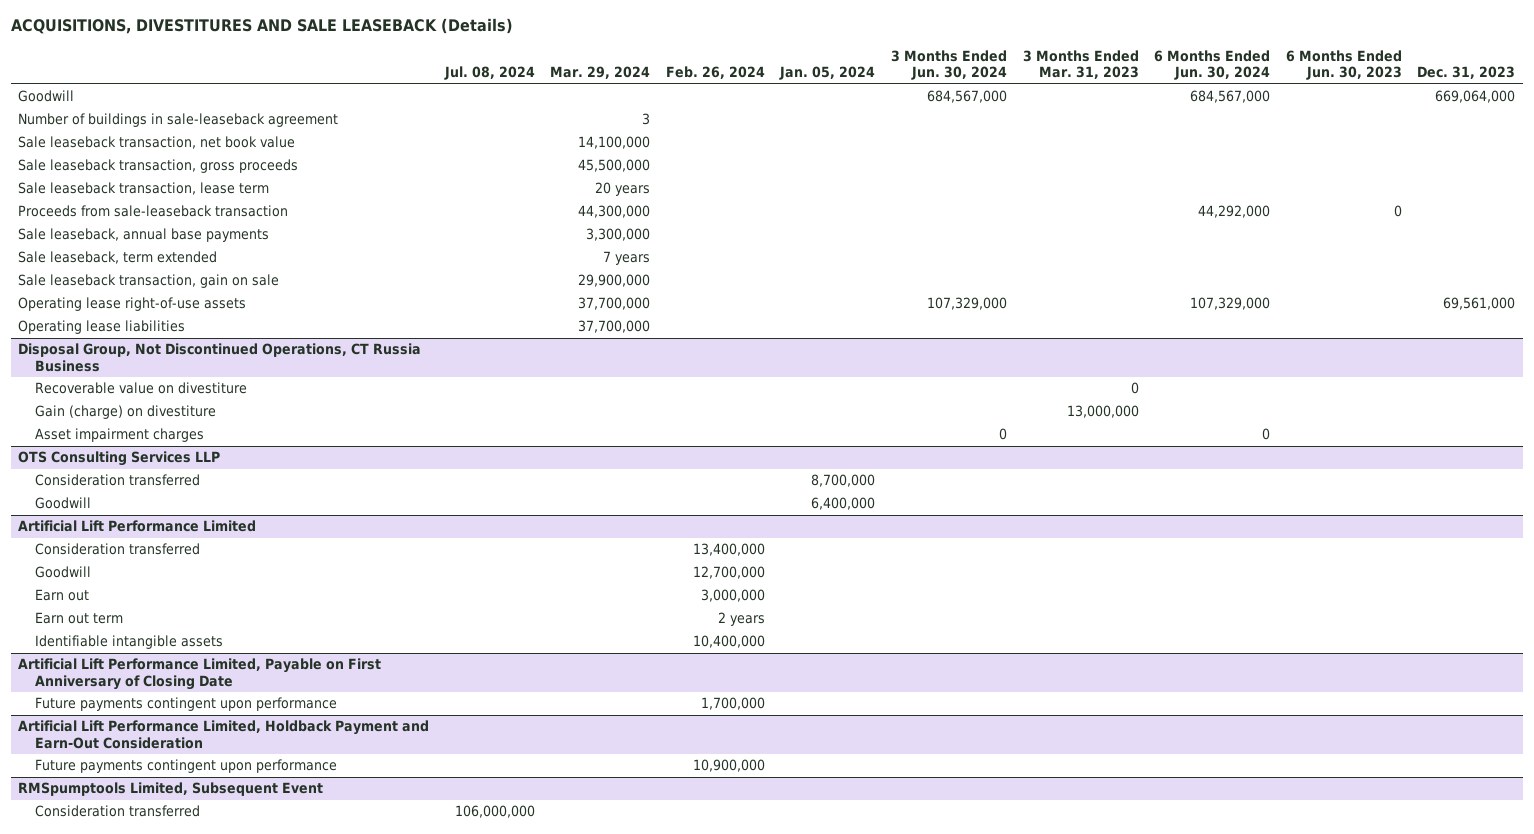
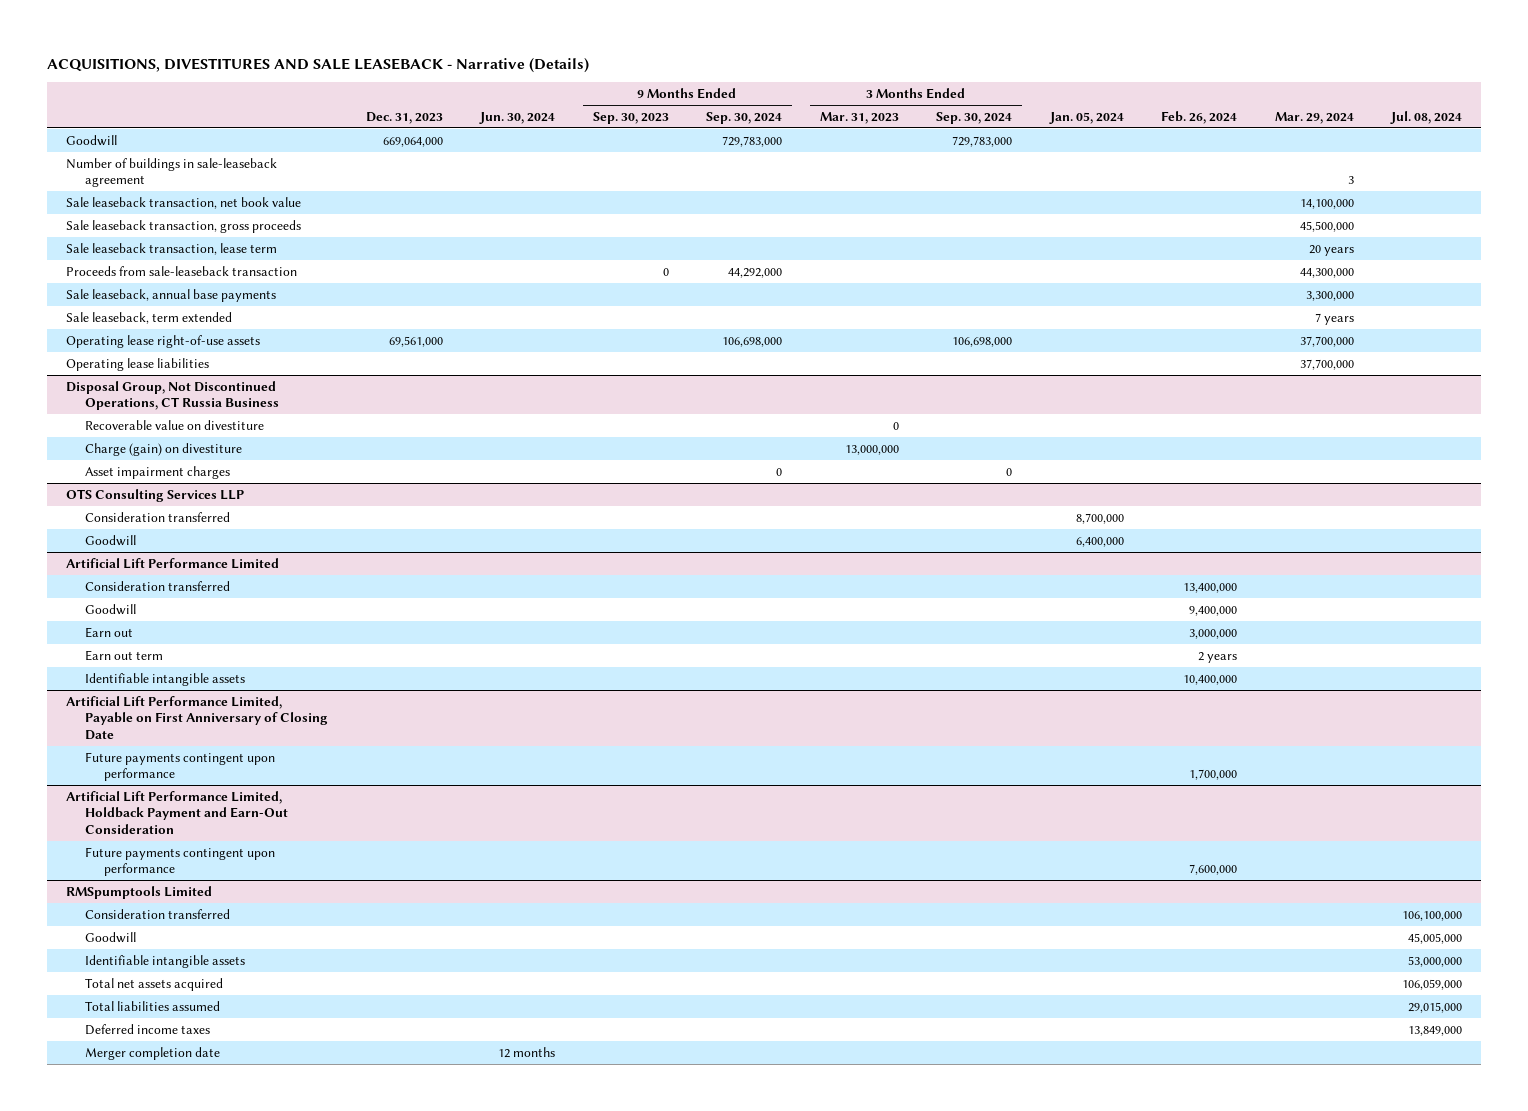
- ACQUISITIONS, DIVESTITURES AND SALE LEASEBACK (Details)
+ ACQUISITIONS, DIVESTITURES AND SALE LEASEBACK - Narrative (Details)
- | Jul. 08, 2024 | Mar. 29, 2024 | Feb. 26, 2024 | Jan. 05, 2024 | 3 Months Ended Jun. 30, 2024 | 3 Months Ended Mar. 31, 2023 | 6 Months Ended Jun. 30, 2024 | 6 Months Ended Jun. 30, 2023 | Dec. 31, 2023
+ | Dec. 31, 2023 | Jun. 30, 2024 | 9 Months Ended Sep. 30, 2023 | 9 Months Ended Sep. 30, 2024 | 3 Months Ended Mar. 31, 2023 | 3 Months Ended Sep. 30, 2024 | Jan. 05, 2024 | Feb. 26, 2024 | Mar. 29, 2024 | Jul. 08, 2024
- Sale leaseback transaction, gain on sale | | 29,900,000 | | | | | | |
@ Disposal Group, Not Discontinued Operations, CT Russia Business
- Gain (charge) on divestiture | | | | | | 13,000,000 | | |
+ Charge (gain) on divestiture | | | | | 13,000,000 | | | | |
@ Artificial Lift Performance Limited
- Goodwill | | | 12,700,000 | | | | | |
+ Goodwill | | | | | | | | 9,400,000 | |
@ Artificial Lift Performance Limited, Holdback Payment and Earn-Out Consideration
- Future payments contingent upon performance | | | 10,900,000 | | | | | |
- RMSpumptools Limited, Subsequent Event
- Consideration transferred | 106,000,000 | | | | | | | |
@ Artificial Lift Performance Limited, Holdback Payment and Earn-Out Consideration
+ Future payments contingent upon performance | | | | | | | | 7,600,000 | |
+ RMSpumptools Limited
+ Consideration transferred | | | | | | | | | | 106,100,000
+ Goodwill | | | | | | | | | | 45,005,000
+ Identifiable intangible assets | | | | | | | | | | 53,000,000
+ Total net assets acquired | | | | | | | | | | 106,059,000
+ Total liabilities assumed | | | | | | | | | | 29,015,000
+ Deferred income taxes | | | | | | | | | | 13,849,000
+ Merger completion date | | 12 months | | | | | | | |

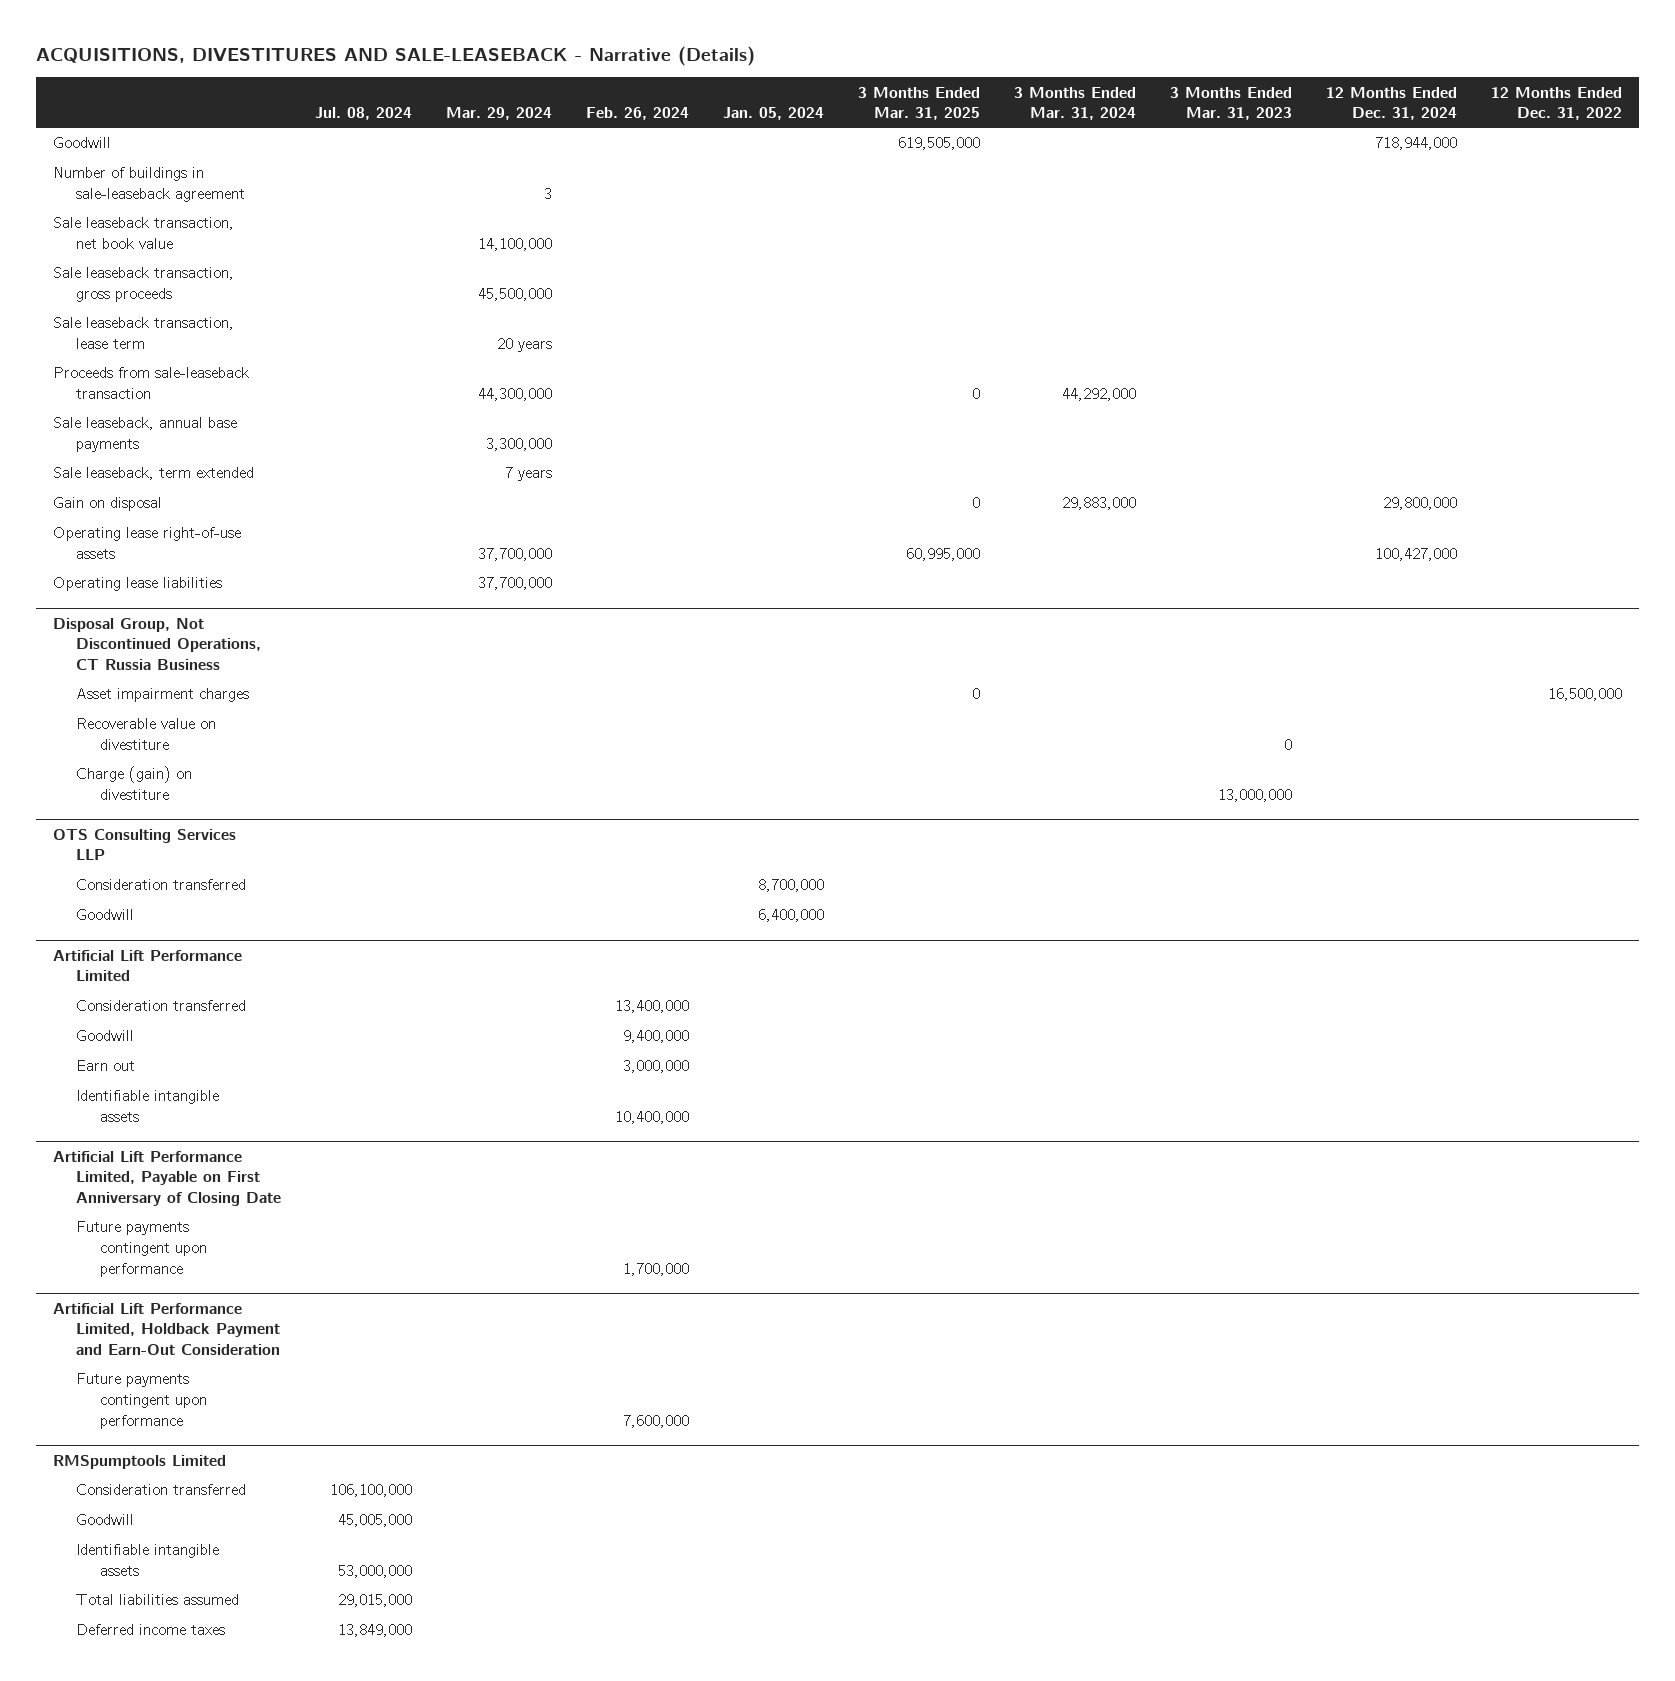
- ACQUISITIONS, DIVESTITURES AND SALE LEASEBACK - Narrative (Details)
+ ACQUISITIONS, DIVESTITURES AND SALE-LEASEBACK - Narrative (Details)
- | Dec. 31, 2023 | Jun. 30, 2024 | 9 Months Ended Sep. 30, 2023 | 9 Months Ended Sep. 30, 2024 | 3 Months Ended Mar. 31, 2023 | 3 Months Ended Sep. 30, 2024 | Jan. 05, 2024 | Feb. 26, 2024 | Mar. 29, 2024 | Jul. 08, 2024
+ | Jul. 08, 2024 | Mar. 29, 2024 | Feb. 26, 2024 | Jan. 05, 2024 | 3 Months Ended Mar. 31, 2025 | 3 Months Ended Mar. 31, 2024 | 3 Months Ended Mar. 31, 2023 | 12 Months Ended Dec. 31, 2024 | 12 Months Ended Dec. 31, 2022
+ Gain on disposal | | | | | 0 | 29,883,000 | | 29,800,000 |
@ Disposal Group, Not Discontinued Operations, CT Russia Business
moved up: Asset impairment charges | | | | | 0 | | | | 16,500,000
@ Artificial Lift Performance Limited
- Earn out term | | | | | | | | 2 years | |
@ RMSpumptools Limited
- Total net assets acquired | | | | | | | | | | 106,059,000
- Merger completion date | | 12 months | | | | | | | |

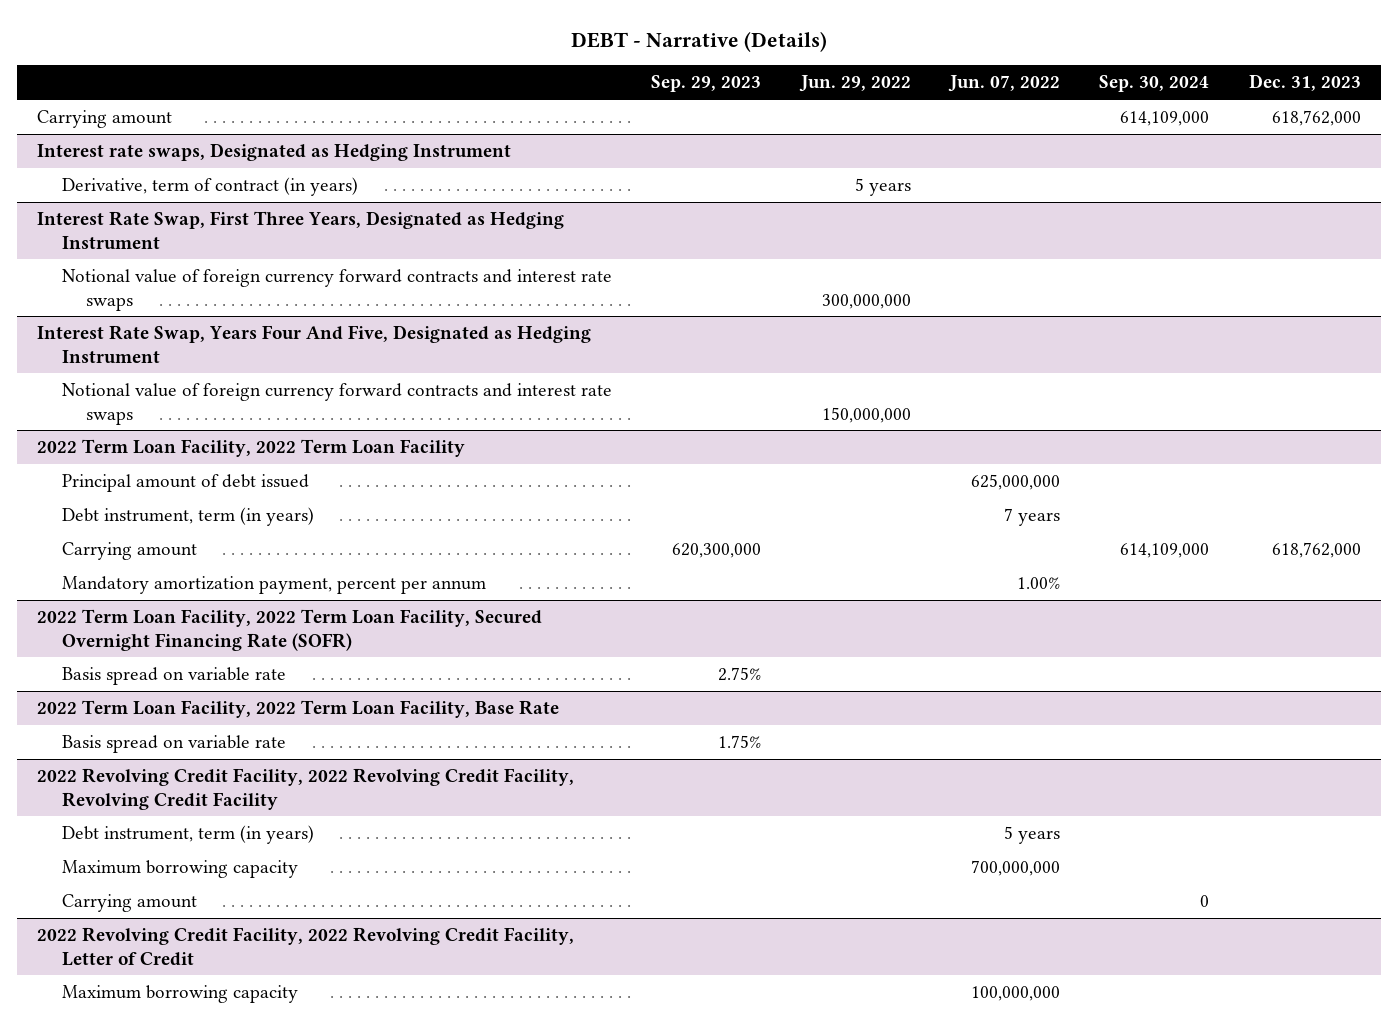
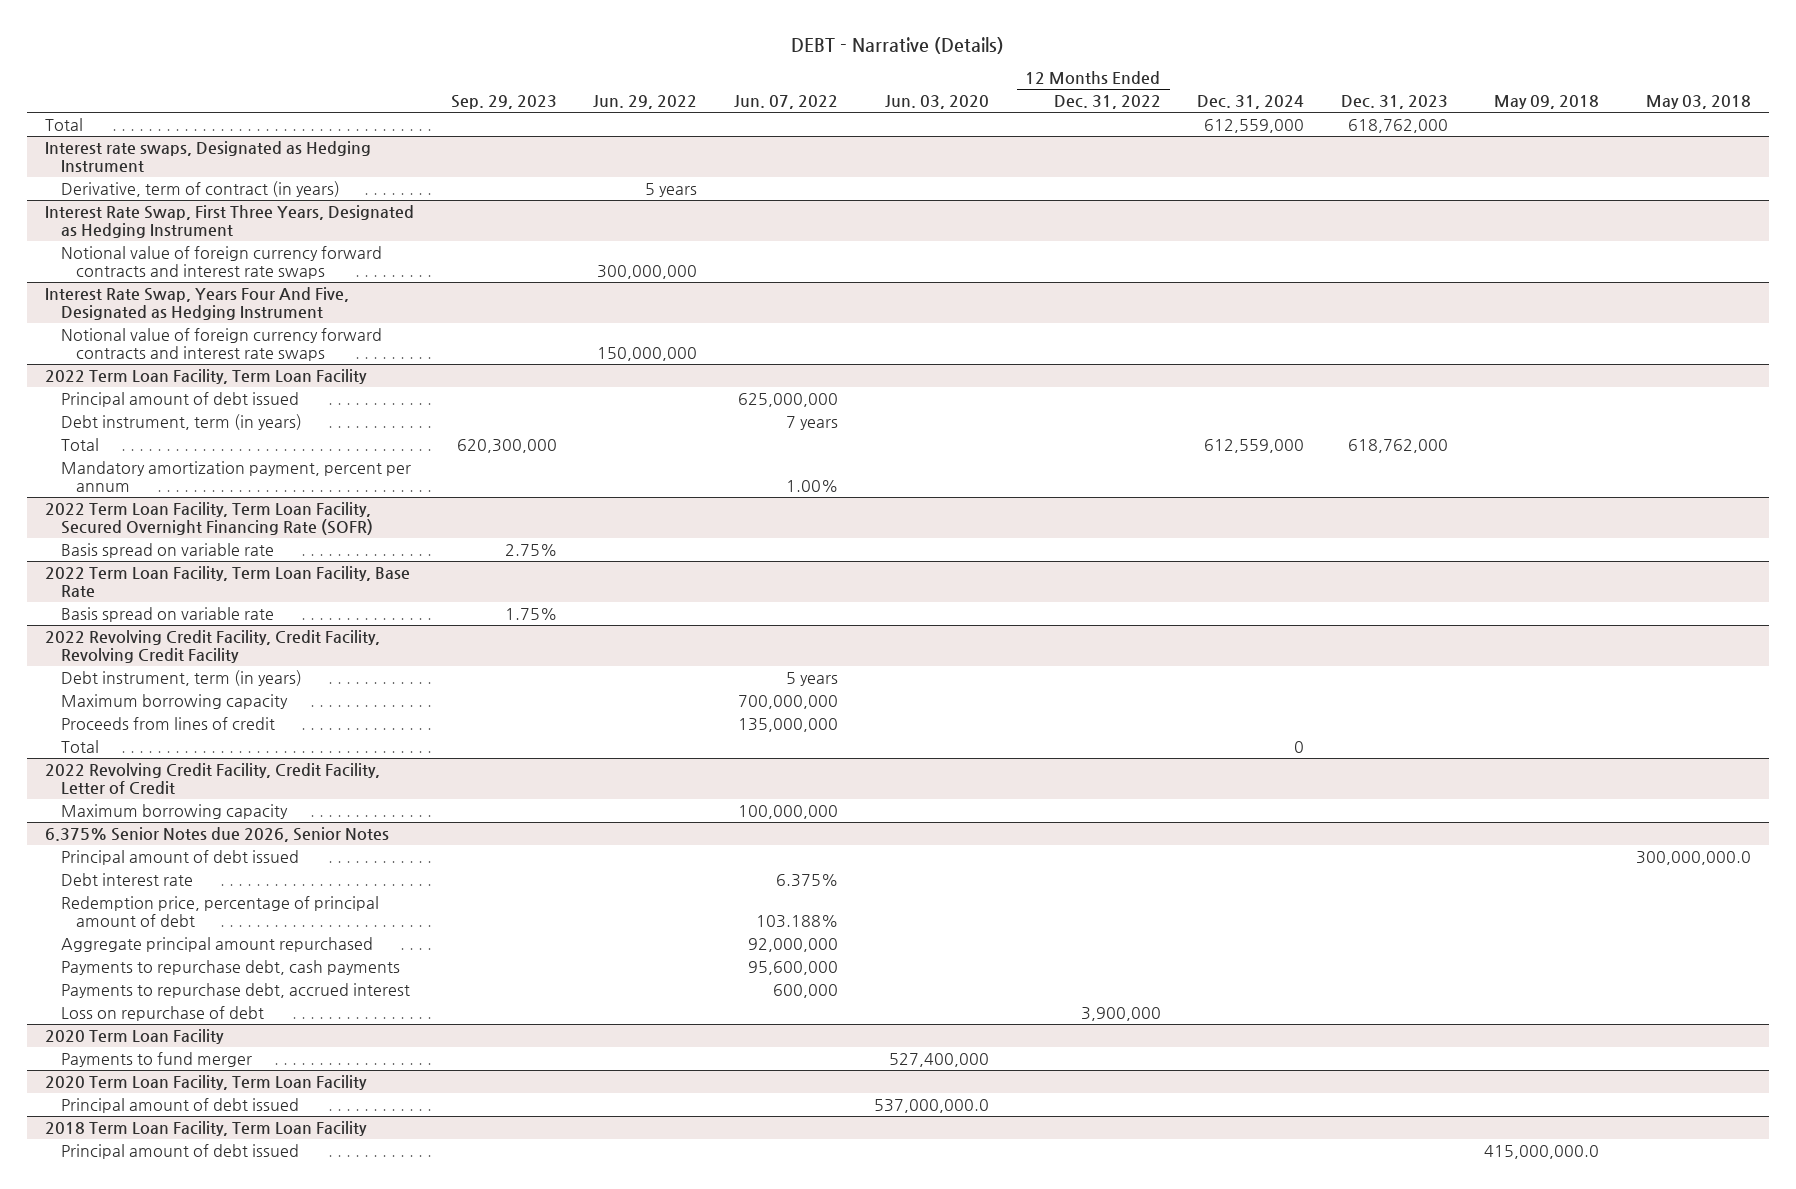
- | Sep. 29, 2023 | Jun. 29, 2022 | Jun. 07, 2022 | Sep. 30, 2024 | Dec. 31, 2023
+ | Sep. 29, 2023 | Jun. 29, 2022 | Jun. 07, 2022 | Jun. 03, 2020 | 12 Months Ended Dec. 31, 2022 | Dec. 31, 2024 | Dec. 31, 2023 | May 09, 2018 | May 03, 2018
- Carrying amount | | | | 614,109,000 | 618,762,000
+ Total | | | | | | 612,559,000 | 618,762,000 | |
- 2022 Term Loan Facility, 2022 Term Loan Facility
+ 2022 Term Loan Facility, Term Loan Facility
- Carrying amount | 620,300,000 | | | 614,109,000 | 618,762,000
+ Total | 620,300,000 | | | | | 612,559,000 | 618,762,000 | |
- 2022 Term Loan Facility, 2022 Term Loan Facility, Secured Overnight Financing Rate (SOFR)
+ 2022 Term Loan Facility, Term Loan Facility, Secured Overnight Financing Rate (SOFR)
- 2022 Term Loan Facility, 2022 Term Loan Facility, Base Rate
+ 2022 Term Loan Facility, Term Loan Facility, Base Rate
- 2022 Revolving Credit Facility, 2022 Revolving Credit Facility, Revolving Credit Facility
+ 2022 Revolving Credit Facility, Credit Facility, Revolving Credit Facility
- Carrying amount | | | | 0 |
- 2022 Revolving Credit Facility, 2022 Revolving Credit Facility, Letter of Credit
+ Proceeds from lines of credit | | | 135,000,000 | | | | | |
+ Total | | | | | | 0 | | |
+ 2022 Revolving Credit Facility, Credit Facility, Letter of Credit
+ 6.375% Senior Notes due 2026, Senior Notes
+ Principal amount of debt issued | | | | | | | | | 300,000,000.0
+ Debt interest rate | | | 6.375% | | | | | |
+ Redemption price, percentage of principal amount of debt | | | 103.188% | | | | | |
+ Aggregate principal amount repurchased | | | 92,000,000 | | | | | |
+ Payments to repurchase debt, cash payments | | | 95,600,000 | | | | | |
+ Payments to repurchase debt, accrued interest | | | 600,000 | | | | | |
+ Loss on repurchase of debt | | | | | 3,900,000 | | | |
+ 2020 Term Loan Facility
+ Payments to fund merger | | | | 527,400,000 | | | | |
+ 2020 Term Loan Facility, Term Loan Facility
+ Principal amount of debt issued | | | | 537,000,000.0 | | | | |
+ 2018 Term Loan Facility, Term Loan Facility
+ Principal amount of debt issued | | | | | | | | 415,000,000.0 |

